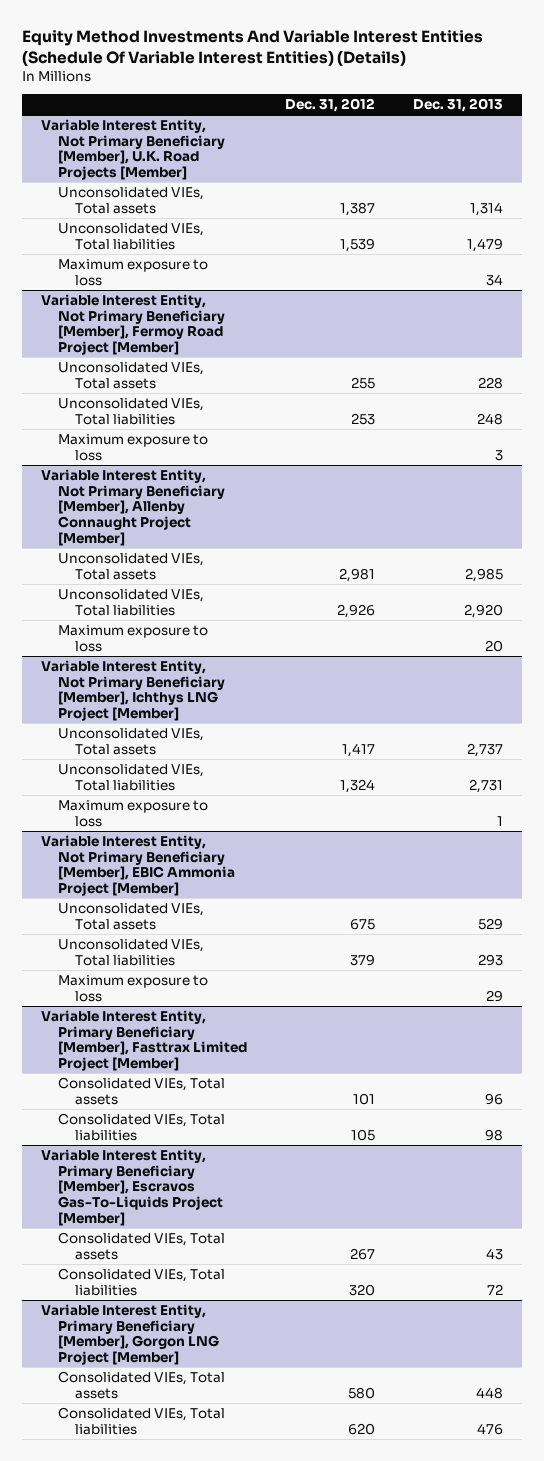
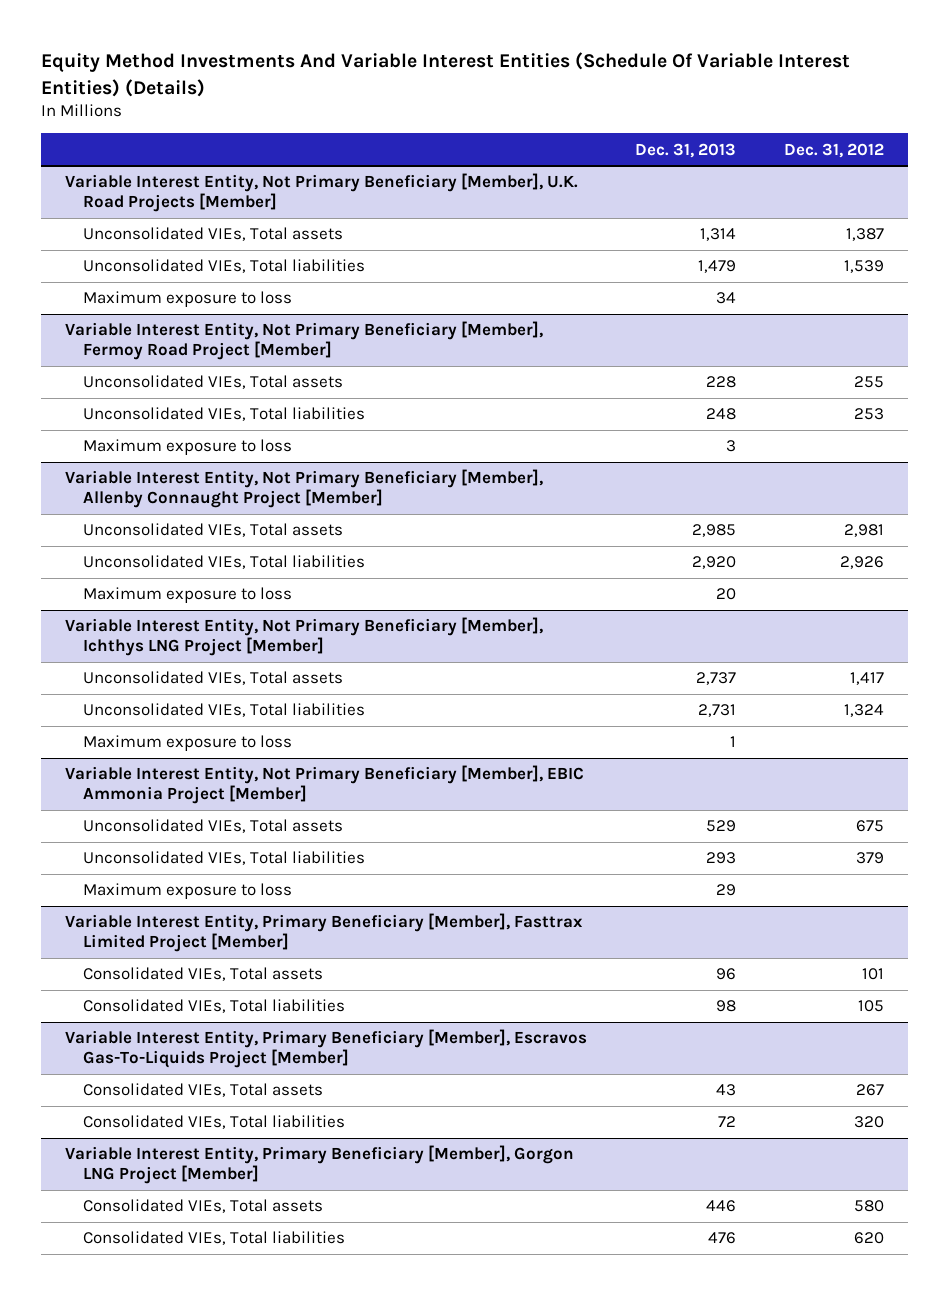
- | Dec. 31, 2012 | Dec. 31, 2013
+ | Dec. 31, 2013 | Dec. 31, 2012
@ Variable Interest Entity, Primary Beneficiary [Member], Gorgon LNG Project [Member]
- Consolidated VIEs, Total assets | 580 | 448
+ Consolidated VIEs, Total assets | 446 | 580

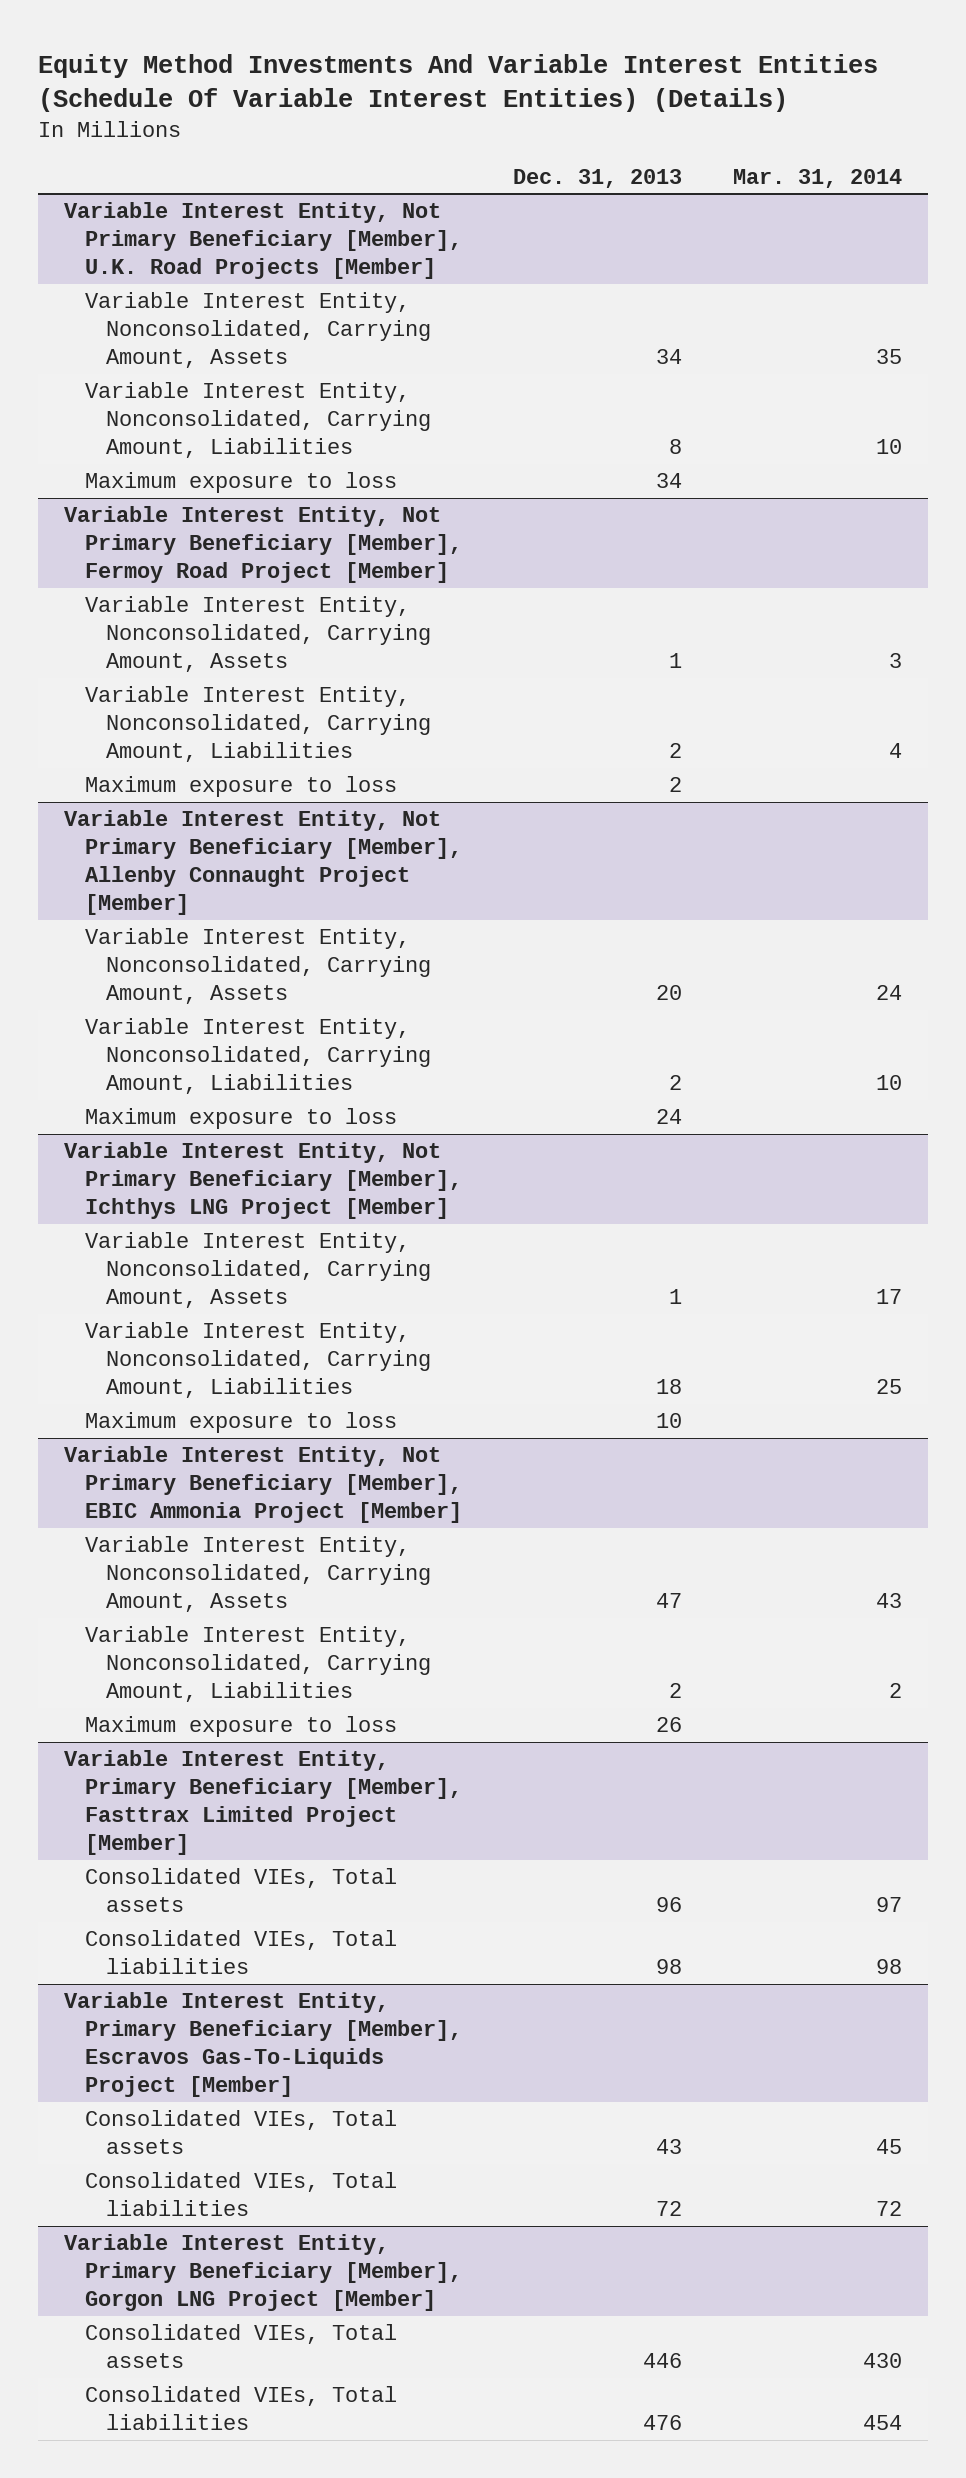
- | Dec. 31, 2013 | Dec. 31, 2012
+ | Dec. 31, 2013 | Mar. 31, 2014
@ Variable Interest Entity, Not Primary Beneficiary [Member], U.K. Road Projects [Member]
- Unconsolidated VIEs, Total assets | 1,314 | 1,387
- Unconsolidated VIEs, Total liabilities | 1,479 | 1,539
+ Variable Interest Entity, Nonconsolidated, Carrying Amount, Assets | 34 | 35
+ Variable Interest Entity, Nonconsolidated, Carrying Amount, Liabilities | 8 | 10
@ Variable Interest Entity, Not Primary Beneficiary [Member], Fermoy Road Project [Member]
- Unconsolidated VIEs, Total assets | 228 | 255
- Unconsolidated VIEs, Total liabilities | 248 | 253
- Maximum exposure to loss | 3 |
+ Variable Interest Entity, Nonconsolidated, Carrying Amount, Assets | 1 | 3
+ Variable Interest Entity, Nonconsolidated, Carrying Amount, Liabilities | 2 | 4
+ Maximum exposure to loss | 2 |
@ Variable Interest Entity, Not Primary Beneficiary [Member], Allenby Connaught Project [Member]
- Unconsolidated VIEs, Total assets | 2,985 | 2,981
- Unconsolidated VIEs, Total liabilities | 2,920 | 2,926
- Maximum exposure to loss | 20 |
+ Variable Interest Entity, Nonconsolidated, Carrying Amount, Assets | 20 | 24
+ Variable Interest Entity, Nonconsolidated, Carrying Amount, Liabilities | 2 | 10
+ Maximum exposure to loss | 24 |
@ Variable Interest Entity, Not Primary Beneficiary [Member], Ichthys LNG Project [Member]
- Unconsolidated VIEs, Total assets | 2,737 | 1,417
- Unconsolidated VIEs, Total liabilities | 2,731 | 1,324
- Maximum exposure to loss | 1 |
+ Variable Interest Entity, Nonconsolidated, Carrying Amount, Assets | 1 | 17
+ Variable Interest Entity, Nonconsolidated, Carrying Amount, Liabilities | 18 | 25
+ Maximum exposure to loss | 10 |
@ Variable Interest Entity, Not Primary Beneficiary [Member], EBIC Ammonia Project [Member]
- Unconsolidated VIEs, Total assets | 529 | 675
- Unconsolidated VIEs, Total liabilities | 293 | 379
- Maximum exposure to loss | 29 |
+ Variable Interest Entity, Nonconsolidated, Carrying Amount, Assets | 47 | 43
+ Variable Interest Entity, Nonconsolidated, Carrying Amount, Liabilities | 2 | 2
+ Maximum exposure to loss | 26 |

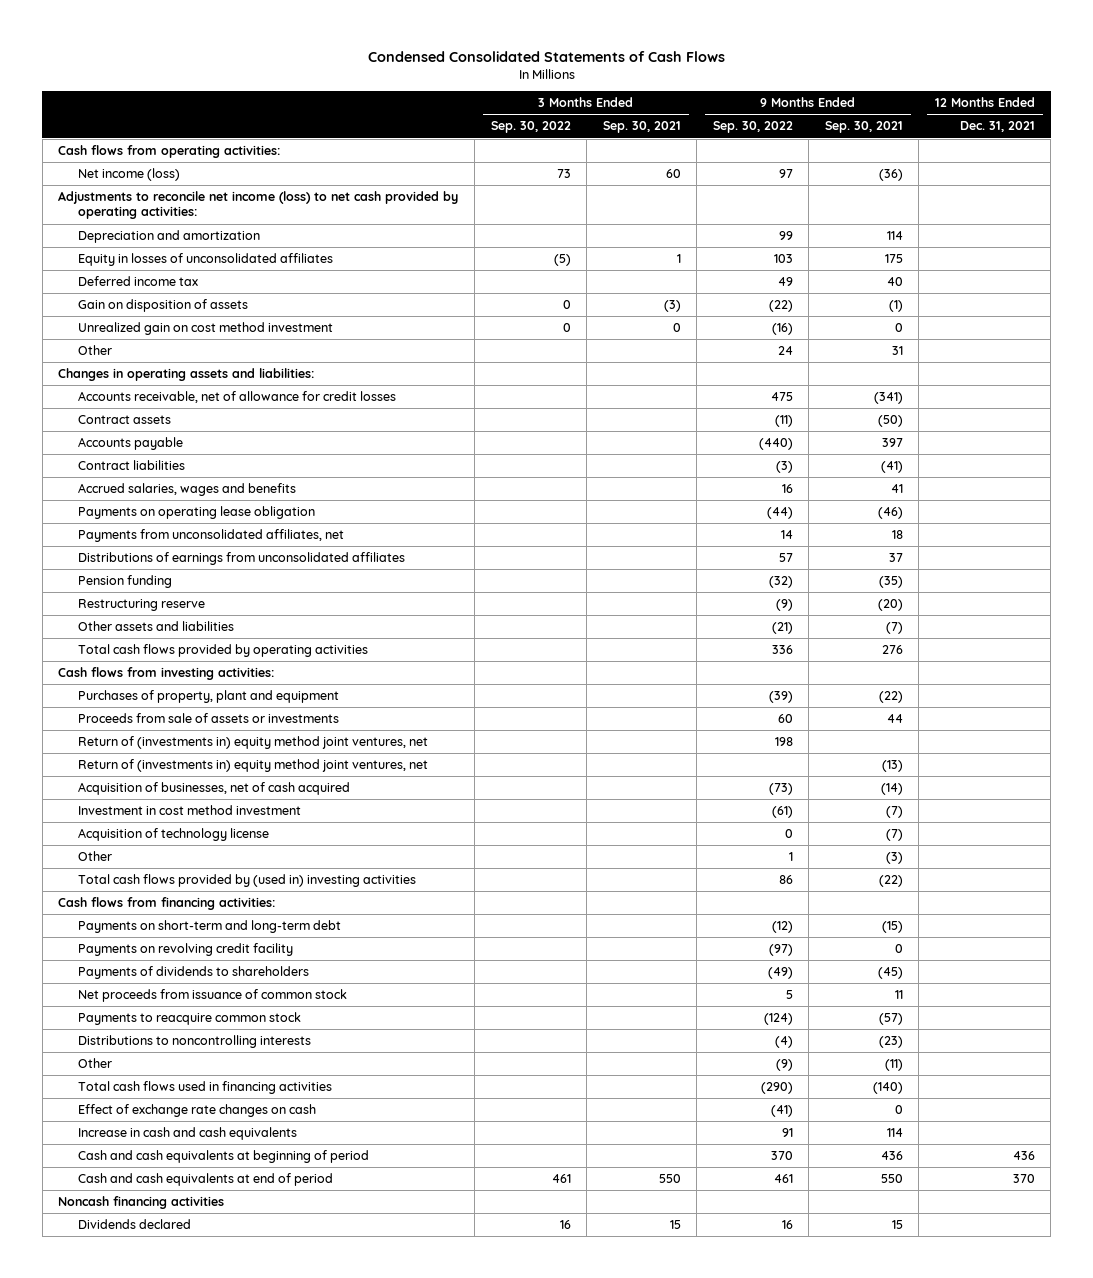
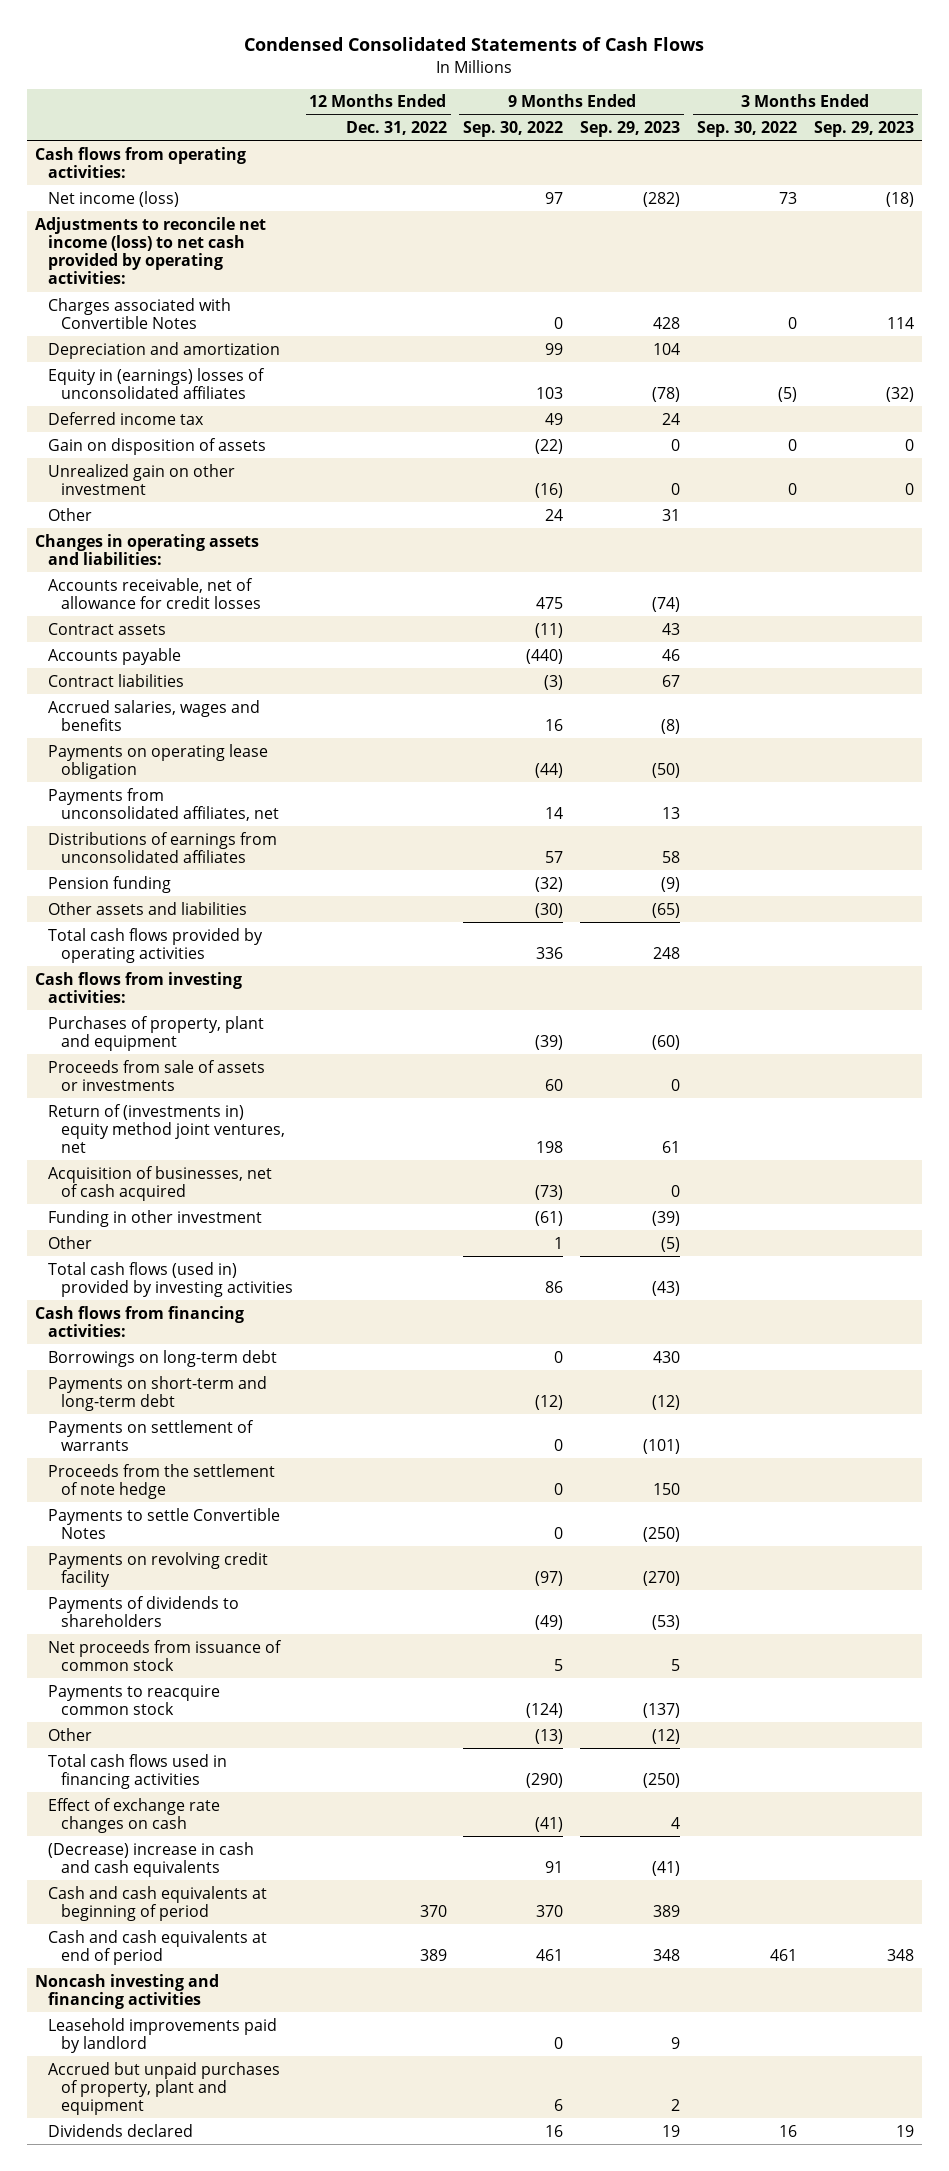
- | 3 Months Ended Sep. 30, 2022 | 3 Months Ended Sep. 30, 2021 | 9 Months Ended Sep. 30, 2022 | 9 Months Ended Sep. 30, 2021 | 12 Months Ended Dec. 31, 2021
+ | 12 Months Ended Dec. 31, 2022 | 9 Months Ended Sep. 30, 2022 | 9 Months Ended Sep. 29, 2023 | 3 Months Ended Sep. 30, 2022 | 3 Months Ended Sep. 29, 2023
+ Charges associated with Convertible Notes | | 0 | 428 | 0 | 114
- Equity in losses of unconsolidated affiliates | (5) | 1 | 103 | 175 |
+ Equity in (earnings) losses of unconsolidated affiliates | | 103 | (78) | (5) | (32)
- Unrealized gain on cost method investment | 0 | 0 | (16) | 0 |
+ Unrealized gain on other investment | | (16) | 0 | 0 | 0
- Restructuring reserve | | | (9) | (20) |
- Other assets and liabilities | | | (21) | (7) |
+ Other assets and liabilities | | (30) | (65) | |
- Return of (investments in) equity method joint ventures, net | | | | (13) |
- Investment in cost method investment | | | (61) | (7) |
- Acquisition of technology license | | | 0 | (7) |
+ Funding in other investment | | (61) | (39) | |
- Total cash flows provided by (used in) investing activities | | | 86 | (22) |
+ Total cash flows (used in) provided by investing activities | | 86 | (43) | |
+ Borrowings on long-term debt | | 0 | 430 | |
+ Payments on settlement of warrants | | 0 | (101) | |
+ Proceeds from the settlement of note hedge | | 0 | 150 | |
+ Payments to settle Convertible Notes | | 0 | (250) | |
- Distributions to noncontrolling interests | | | (4) | (23) |
- Other | | | (9) | (11) |
+ Other | | (13) | (12) | |
- Increase in cash and cash equivalents | | | 91 | 114 |
+ (Decrease) increase in cash and cash equivalents | | 91 | (41) | |
- Noncash financing activities
+ Noncash investing and financing activities
+ Leasehold improvements paid by landlord | | 0 | 9 | |
+ Accrued but unpaid purchases of property, plant and equipment | | 6 | 2 | |

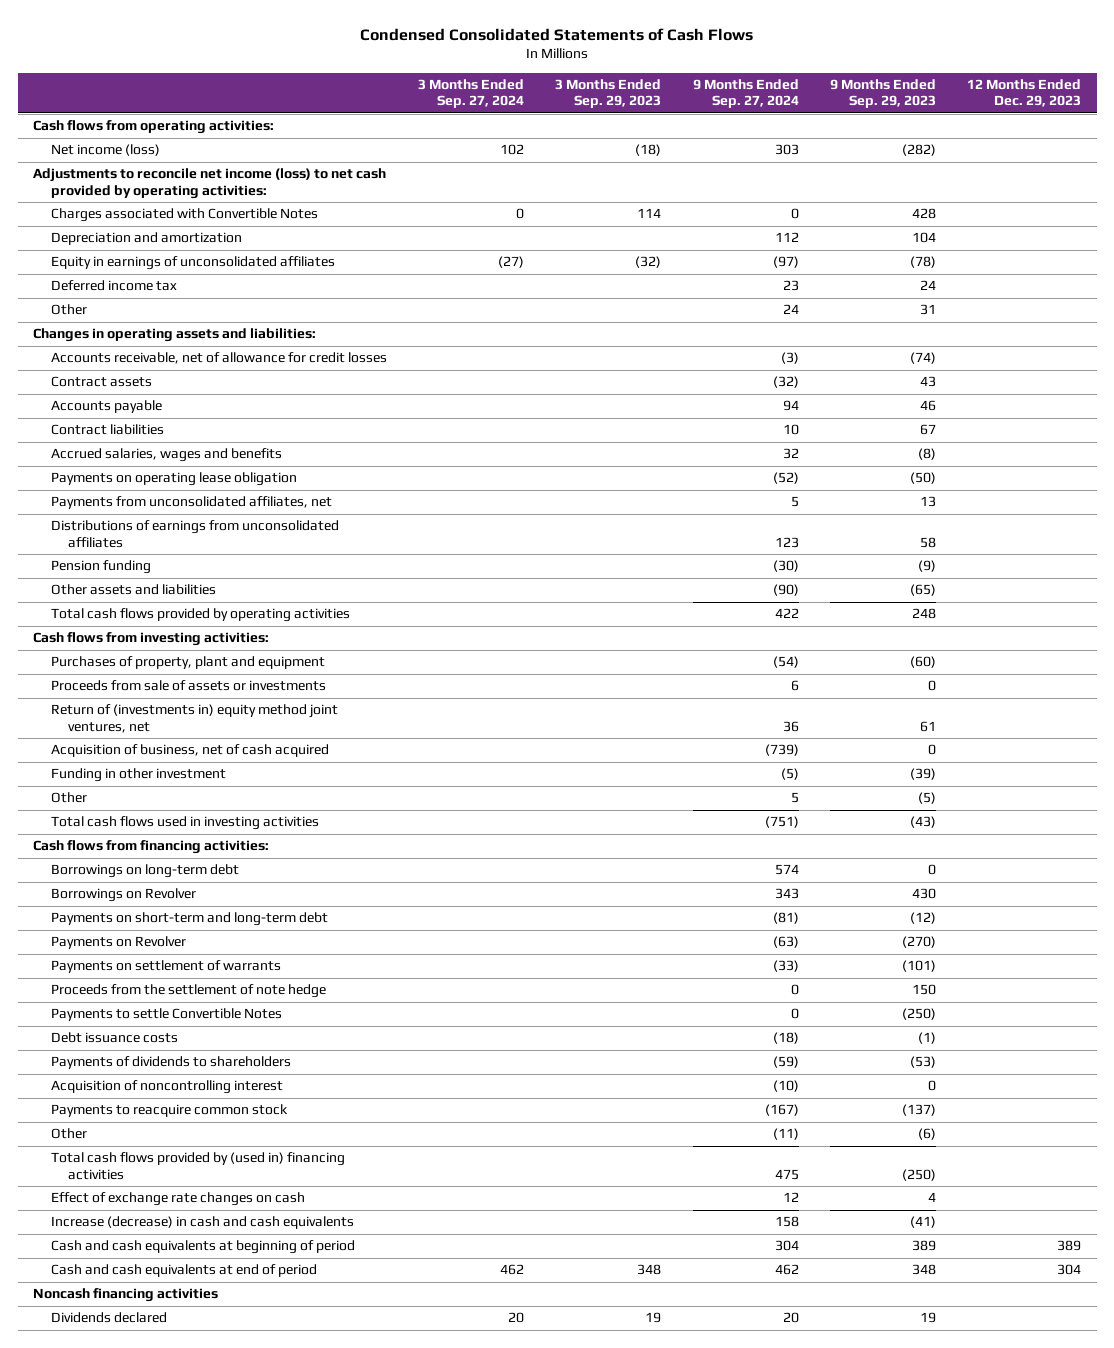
- | 12 Months Ended Dec. 31, 2022 | 9 Months Ended Sep. 30, 2022 | 9 Months Ended Sep. 29, 2023 | 3 Months Ended Sep. 30, 2022 | 3 Months Ended Sep. 29, 2023
+ | 3 Months Ended Sep. 27, 2024 | 3 Months Ended Sep. 29, 2023 | 9 Months Ended Sep. 27, 2024 | 9 Months Ended Sep. 29, 2023 | 12 Months Ended Dec. 29, 2023
- Equity in (earnings) losses of unconsolidated affiliates | | 103 | (78) | (5) | (32)
+ Equity in earnings of unconsolidated affiliates | (27) | (32) | (97) | (78) |
- Gain on disposition of assets | | (22) | 0 | 0 | 0
- Unrealized gain on other investment | | (16) | 0 | 0 | 0
- Acquisition of businesses, net of cash acquired | | (73) | 0 | |
+ Acquisition of business, net of cash acquired | | | (739) | 0 |
- Total cash flows (used in) provided by investing activities | | 86 | (43) | |
+ Total cash flows used in investing activities | | | (751) | (43) |
- Borrowings on long-term debt | | 0 | 430 | |
+ Borrowings on long-term debt | | | 574 | 0 |
+ Borrowings on Revolver | | | 343 | 430 |
+ Payments on Revolver | | | (63) | (270) |
- Payments on revolving credit facility | | (97) | (270) | |
+ Debt issuance costs | | | (18) | (1) |
- Net proceeds from issuance of common stock | | 5 | 5 | |
+ Acquisition of noncontrolling interest | | | (10) | 0 |
- Other | | (13) | (12) | |
- Total cash flows used in financing activities | | (290) | (250) | |
+ Other | | | (11) | (6) |
+ Total cash flows provided by (used in) financing activities | | | 475 | (250) |
- (Decrease) increase in cash and cash equivalents | | 91 | (41) | |
+ Increase (decrease) in cash and cash equivalents | | | 158 | (41) |
- Noncash investing and financing activities
- Leasehold improvements paid by landlord | | 0 | 9 | |
- Accrued but unpaid purchases of property, plant and equipment | | 6 | 2 | |
+ Noncash financing activities

